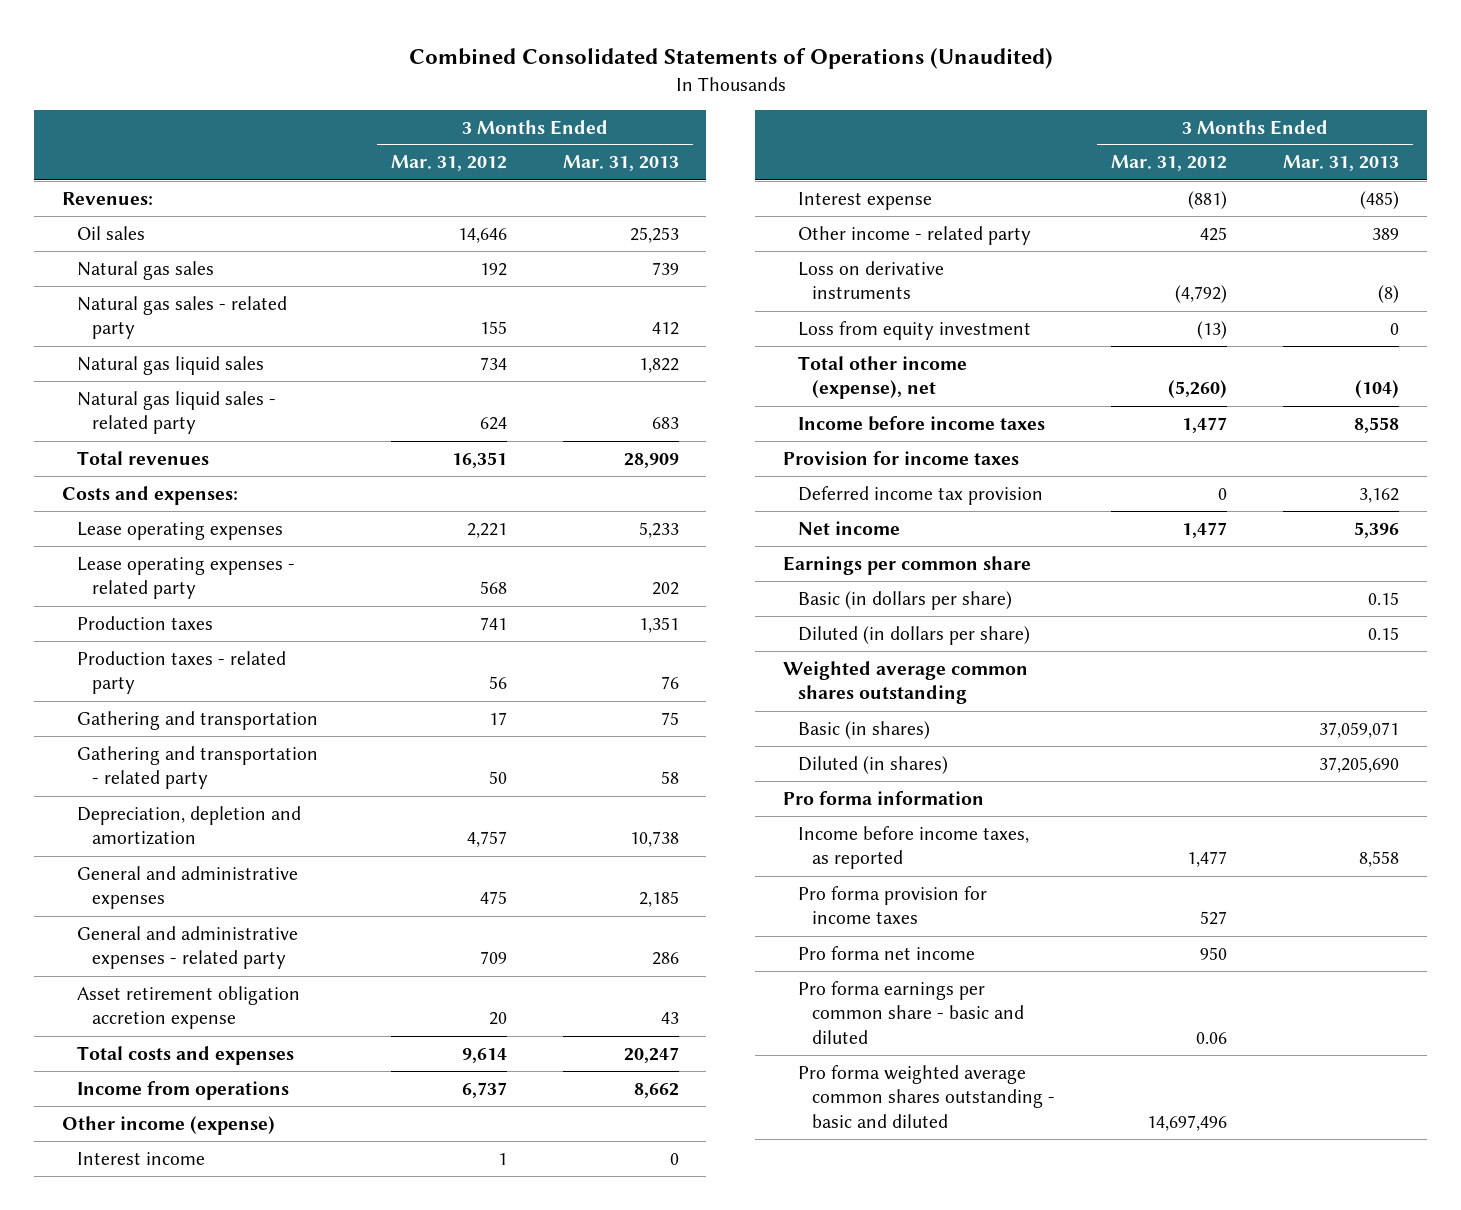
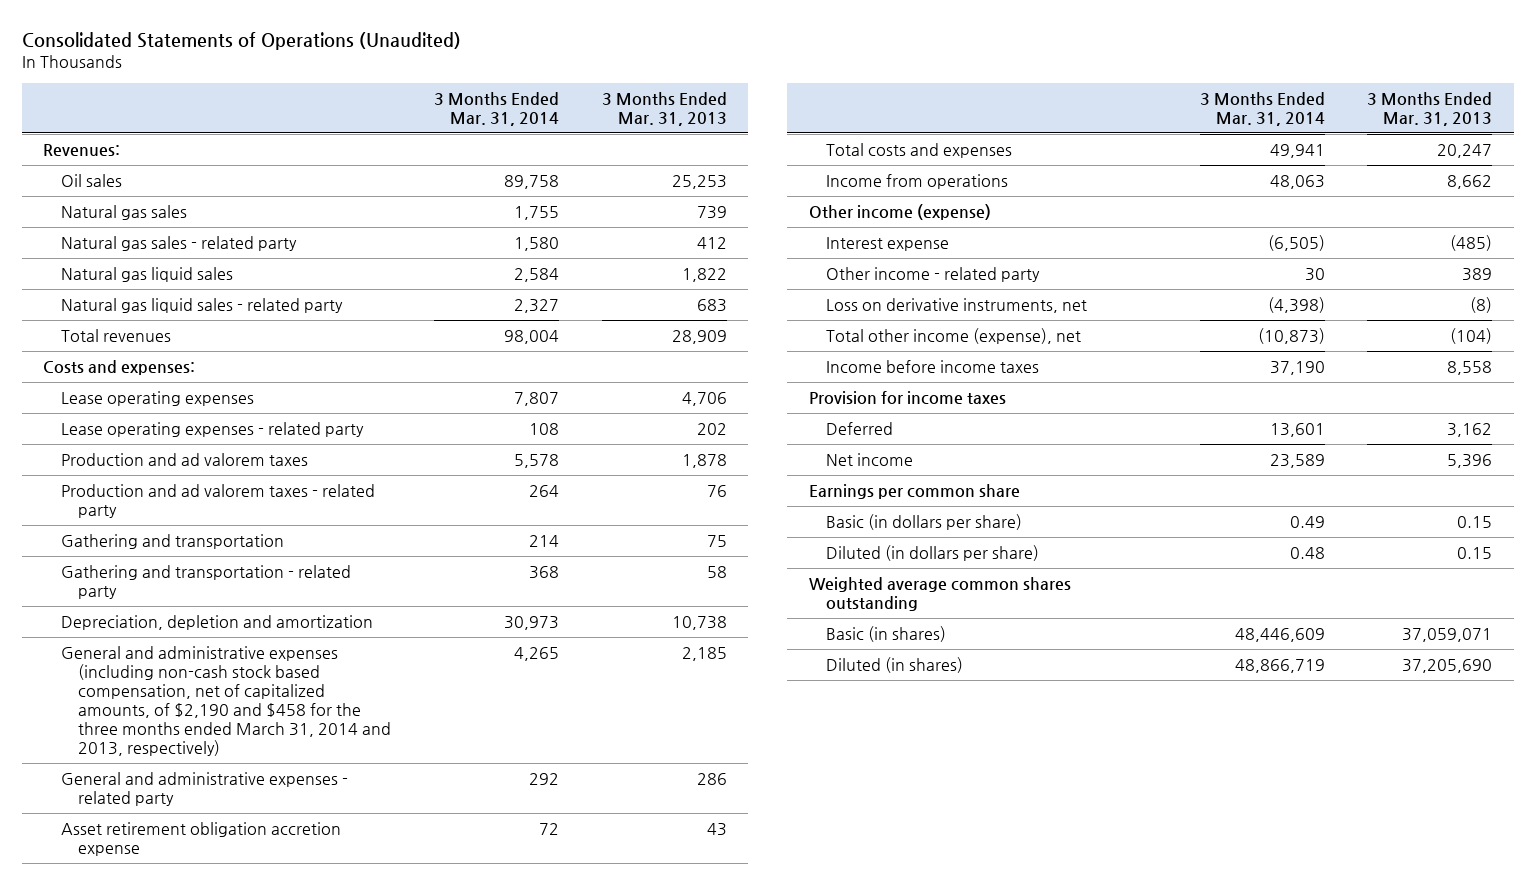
- Combined Consolidated Statements of Operations (Unaudited)
+ Consolidated Statements of Operations (Unaudited)
- | 3 Months Ended Mar. 31, 2012 | 3 Months Ended Mar. 31, 2013
+ | 3 Months Ended Mar. 31, 2014 | 3 Months Ended Mar. 31, 2013
- Lease operating expenses | 2,221 | 5,233
+ Lease operating expenses | 7,807 | 4,706
- Production taxes | 741 | 1,351
- Production taxes - related party | 56 | 76
+ Production and ad valorem taxes | 5,578 | 1,878
+ Production and ad valorem taxes - related party | 264 | 76
- General and administrative expenses | 475 | 2,185
+ General and administrative expenses (including non-cash stock based compensation, net of capitalized amounts, of $2,190 and $458 for the three months ended March 31, 2014 and 2013, respectively) | 4,265 | 2,185
- Interest income | 1 | 0
- Loss on derivative instruments | (4,792) | (8)
- Loss from equity investment | (13) | 0
+ Loss on derivative instruments, net | (4,398) | (8)
- Deferred income tax provision | 0 | 3,162
+ Deferred | 13,601 | 3,162
- Pro forma information
- Income before income taxes, as reported | 1,477 | 8,558
- Pro forma provision for income taxes | 527 |
- Pro forma net income | 950 |
- Pro forma earnings per common share - basic and diluted | 0.06 |
- Pro forma weighted average common shares outstanding - basic and diluted | 14,697,496 |

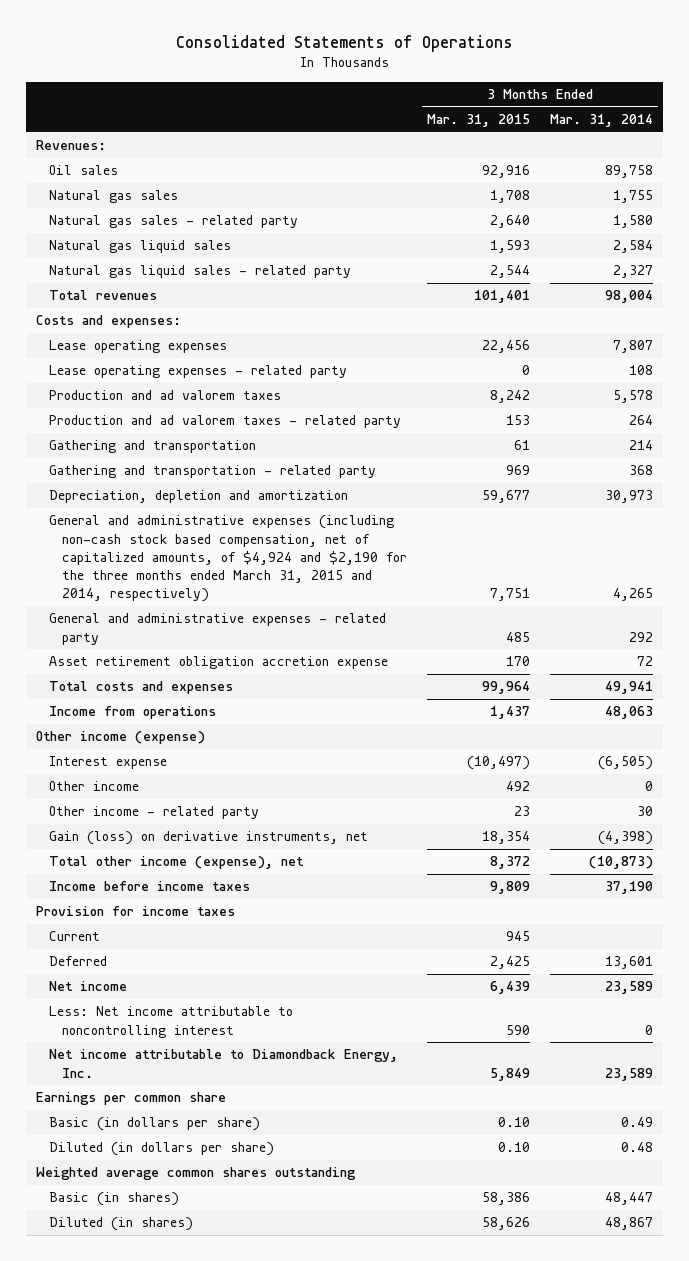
- Consolidated Statements of Operations (Unaudited)
+ Consolidated Statements of Operations
- | 3 Months Ended Mar. 31, 2014 | 3 Months Ended Mar. 31, 2013
+ | 3 Months Ended Mar. 31, 2015 | 3 Months Ended Mar. 31, 2014
- General and administrative expenses (including non-cash stock based compensation, net of capitalized amounts, of $2,190 and $458 for the three months ended March 31, 2014 and 2013, respectively) | 4,265 | 2,185
+ General and administrative expenses (including non-cash stock based compensation, net of capitalized amounts, of $4,924 and $2,190 for the three months ended March 31, 2015 and 2014, respectively) | 7,751 | 4,265
+ Other income | 492 | 0
- Loss on derivative instruments, net | (4,398) | (8)
+ Gain (loss) on derivative instruments, net | 18,354 | (4,398)
+ Current | 945 |
+ Less: Net income attributable to noncontrolling interest | 590 | 0
+ Net income attributable to Diamondback Energy, Inc. | 5,849 | 23,589
- Basic (in shares) | 48,446,609 | 37,059,071
- Diluted (in shares) | 48,866,719 | 37,205,690
+ Basic (in shares) | 58,386 | 48,447
+ Diluted (in shares) | 58,626 | 48,867

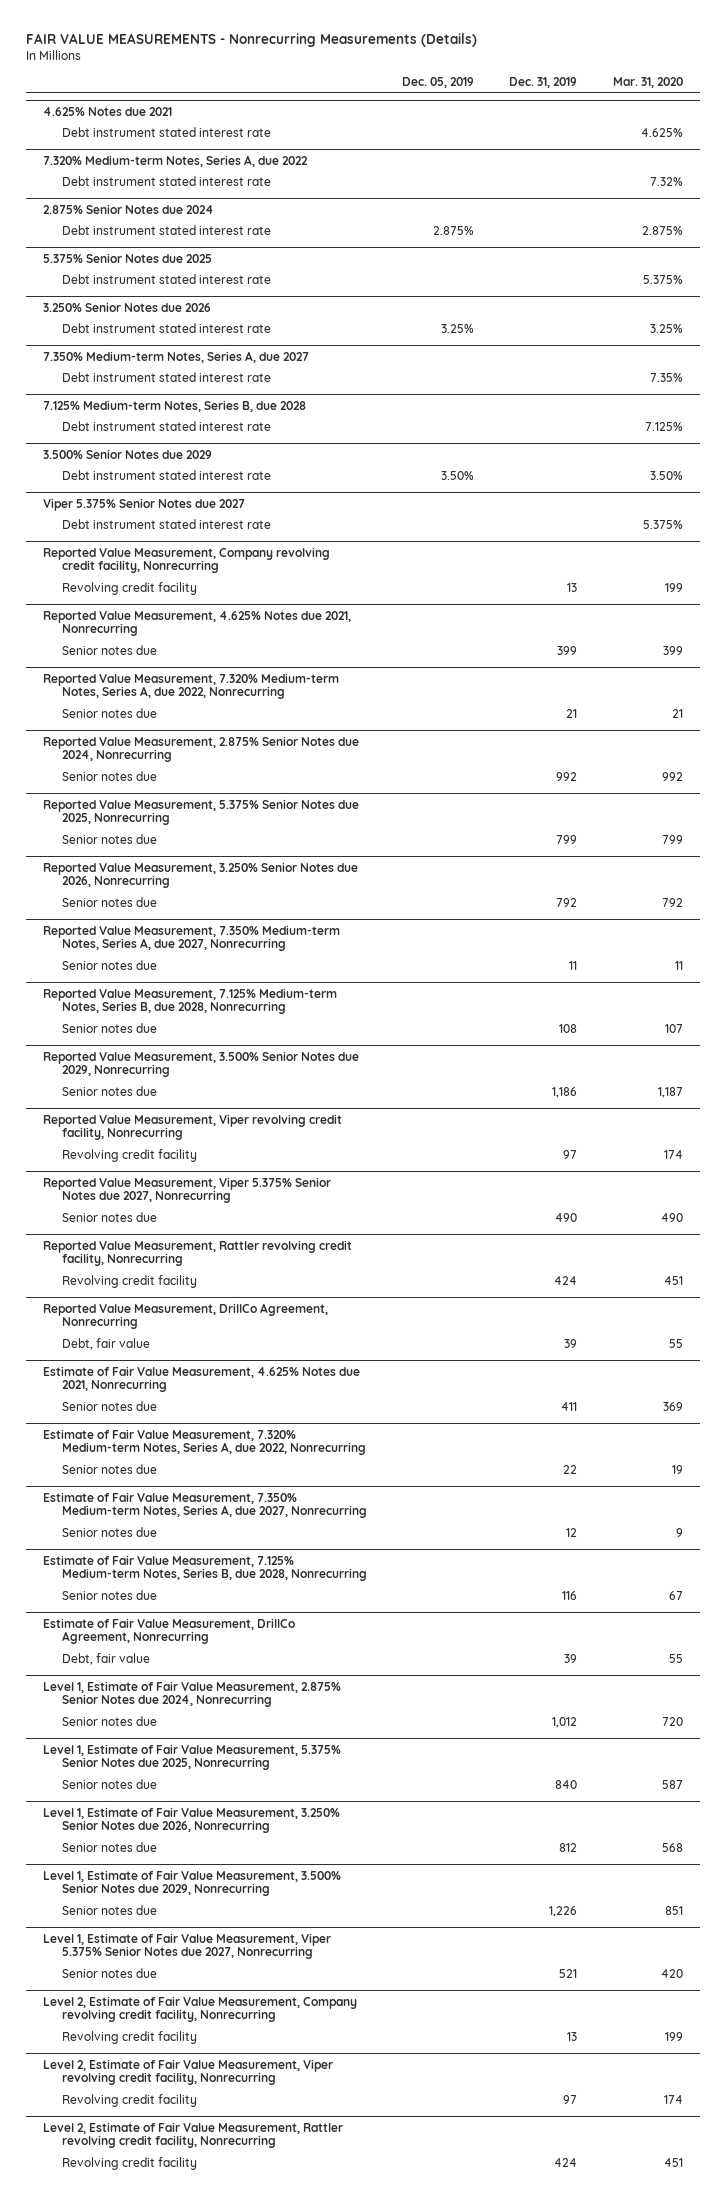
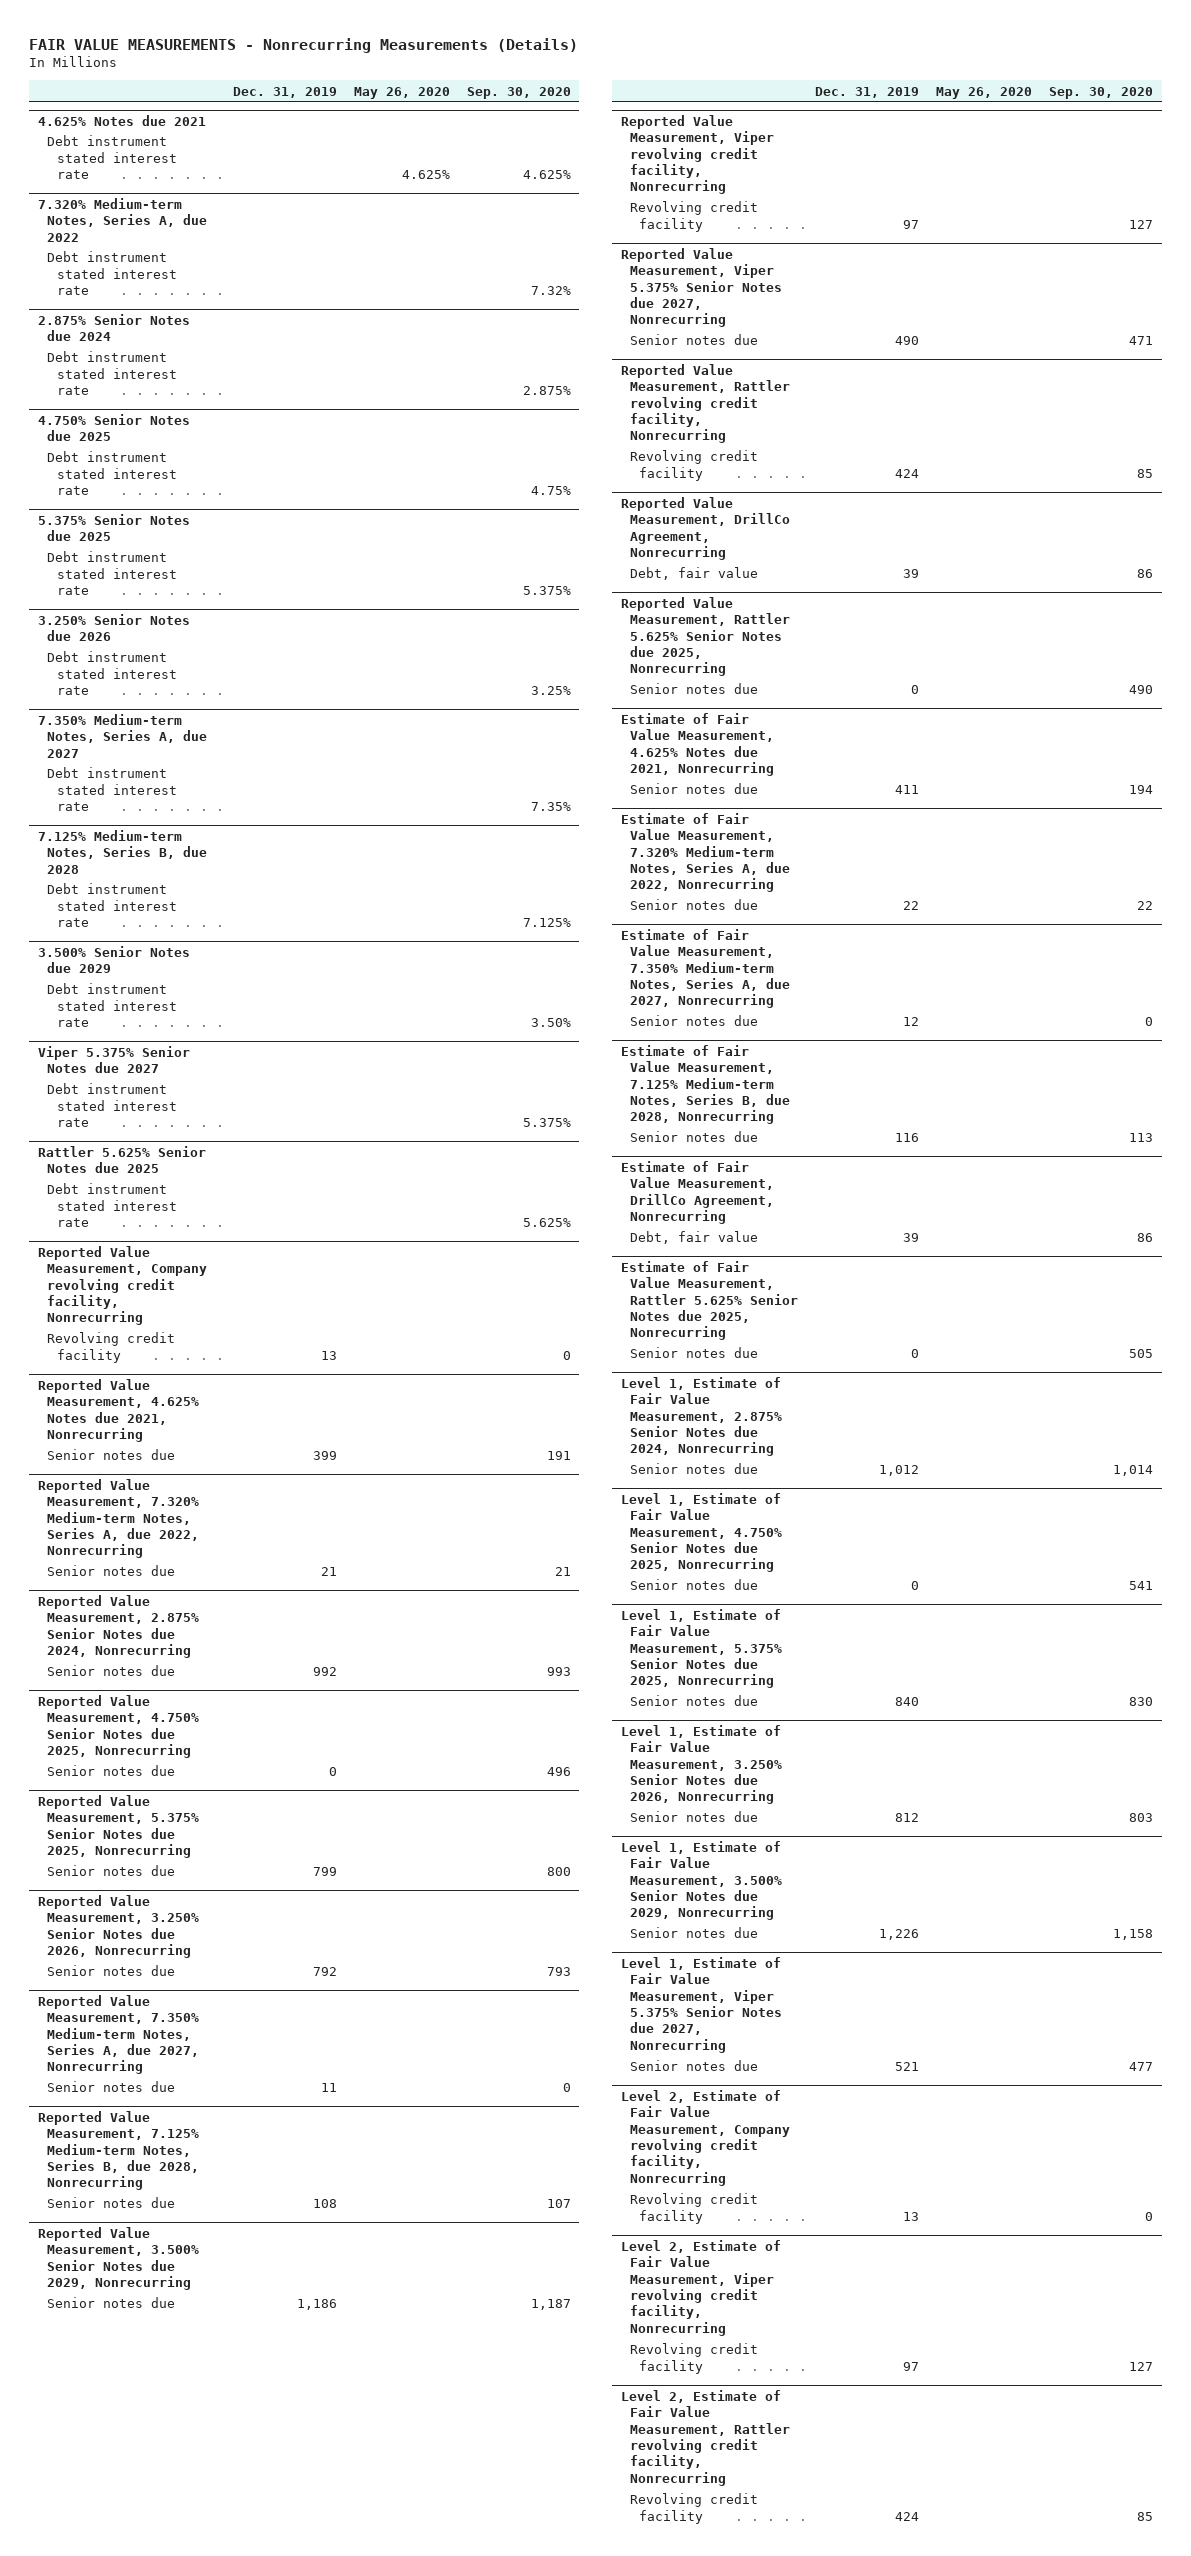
- | Dec. 05, 2019 | Dec. 31, 2019 | Mar. 31, 2020
+ | Dec. 31, 2019 | May 26, 2020 | Sep. 30, 2020
+ 4.750% Senior Notes due 2025
+ Debt instrument stated interest rate | | | 4.75%
+ Rattler 5.625% Senior Notes due 2025
+ Debt instrument stated interest rate | | | 5.625%
+ Reported Value Measurement, 4.750% Senior Notes due 2025, Nonrecurring
+ Senior notes due | 0 | | 496
+ Reported Value Measurement, Rattler 5.625% Senior Notes due 2025, Nonrecurring
+ Senior notes due | 0 | | 490
+ Estimate of Fair Value Measurement, Rattler 5.625% Senior Notes due 2025, Nonrecurring
+ Senior notes due | 0 | | 505
+ Level 1, Estimate of Fair Value Measurement, 4.750% Senior Notes due 2025, Nonrecurring
+ Senior notes due | 0 | | 541

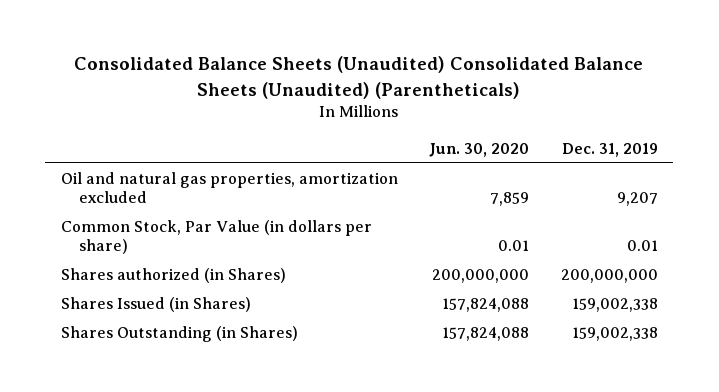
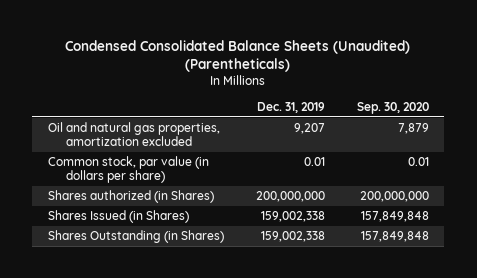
- Consolidated Balance Sheets (Unaudited) Consolidated Balance Sheets (Unaudited) (Parentheticals)
+ Condensed Consolidated Balance Sheets (Unaudited) (Parentheticals)
- | Jun. 30, 2020 | Dec. 31, 2019
+ | Dec. 31, 2019 | Sep. 30, 2020
- Common Stock, Par Value (in dollars per share) | 0.01 | 0.01
+ Common stock, par value (in dollars per share) | 0.01 | 0.01

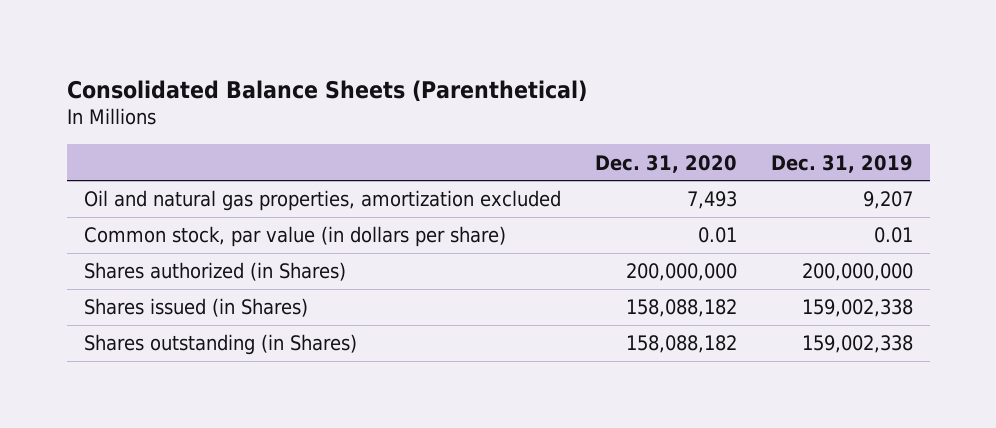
- Condensed Consolidated Balance Sheets (Unaudited) (Parentheticals)
+ Consolidated Balance Sheets (Parenthetical)
- | Dec. 31, 2019 | Sep. 30, 2020
+ | Dec. 31, 2020 | Dec. 31, 2019
- Shares Issued (in Shares) | 159,002,338 | 157,849,848
- Shares Outstanding (in Shares) | 159,002,338 | 157,849,848
+ Shares issued (in Shares) | 158,088,182 | 159,002,338
+ Shares outstanding (in Shares) | 158,088,182 | 159,002,338

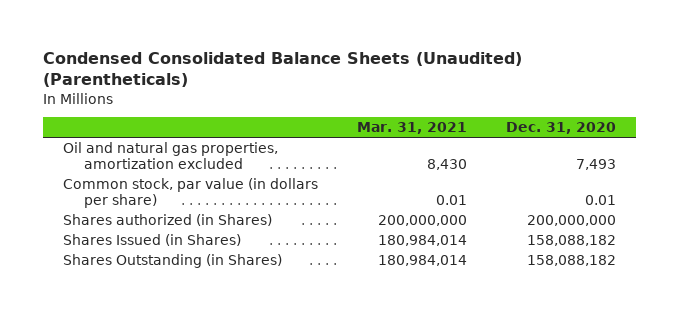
- Consolidated Balance Sheets (Parenthetical)
+ Condensed Consolidated Balance Sheets (Unaudited) (Parentheticals)
- | Dec. 31, 2020 | Dec. 31, 2019
+ | Mar. 31, 2021 | Dec. 31, 2020
- Shares issued (in Shares) | 158,088,182 | 159,002,338
- Shares outstanding (in Shares) | 158,088,182 | 159,002,338
+ Shares Issued (in Shares) | 180,984,014 | 158,088,182
+ Shares Outstanding (in Shares) | 180,984,014 | 158,088,182

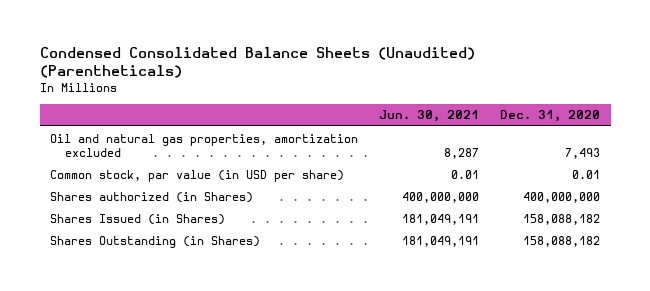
- | Mar. 31, 2021 | Dec. 31, 2020
+ | Jun. 30, 2021 | Dec. 31, 2020
- Common stock, par value (in dollars per share) | 0.01 | 0.01
- Shares authorized (in Shares) | 200,000,000 | 200,000,000
+ Common stock, par value (in USD per share) | 0.01 | 0.01
+ Shares authorized (in Shares) | 400,000,000 | 400,000,000

